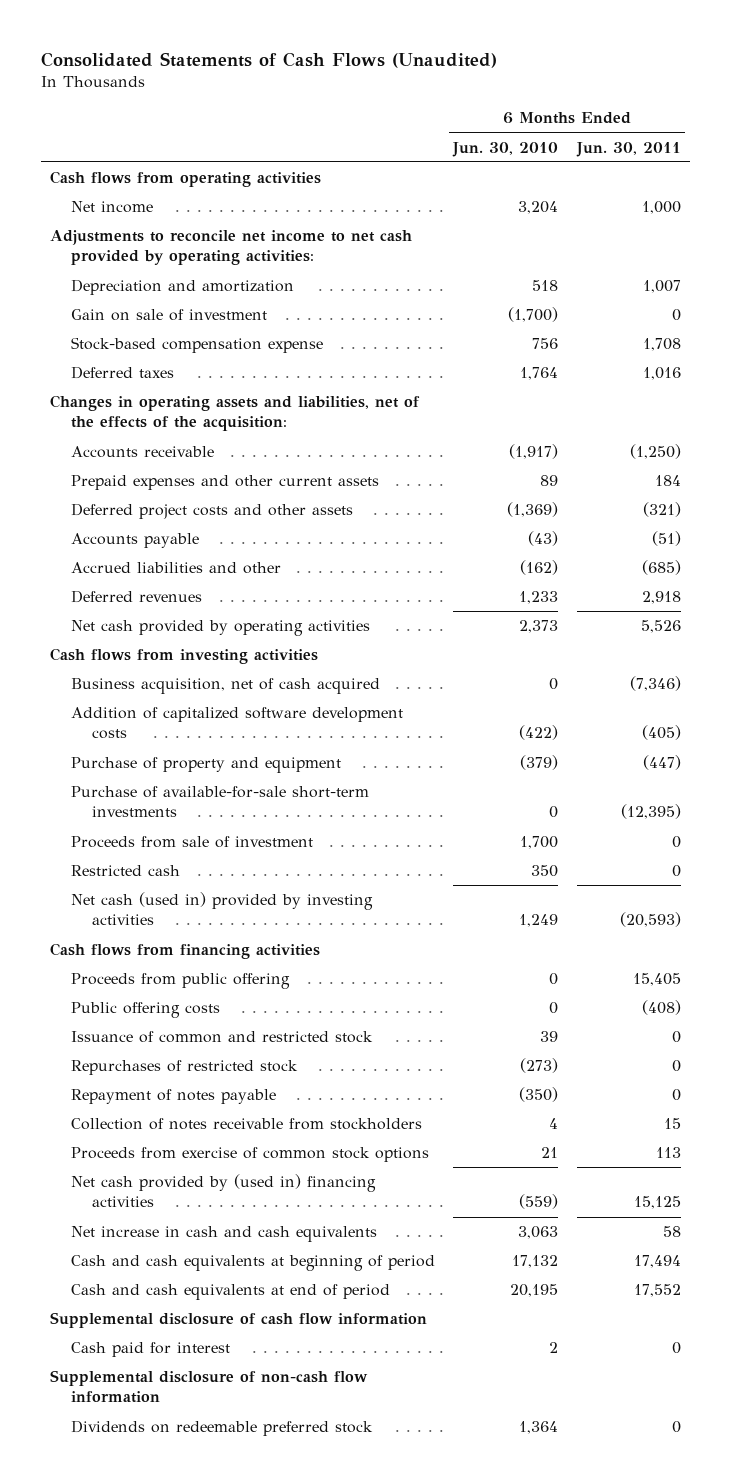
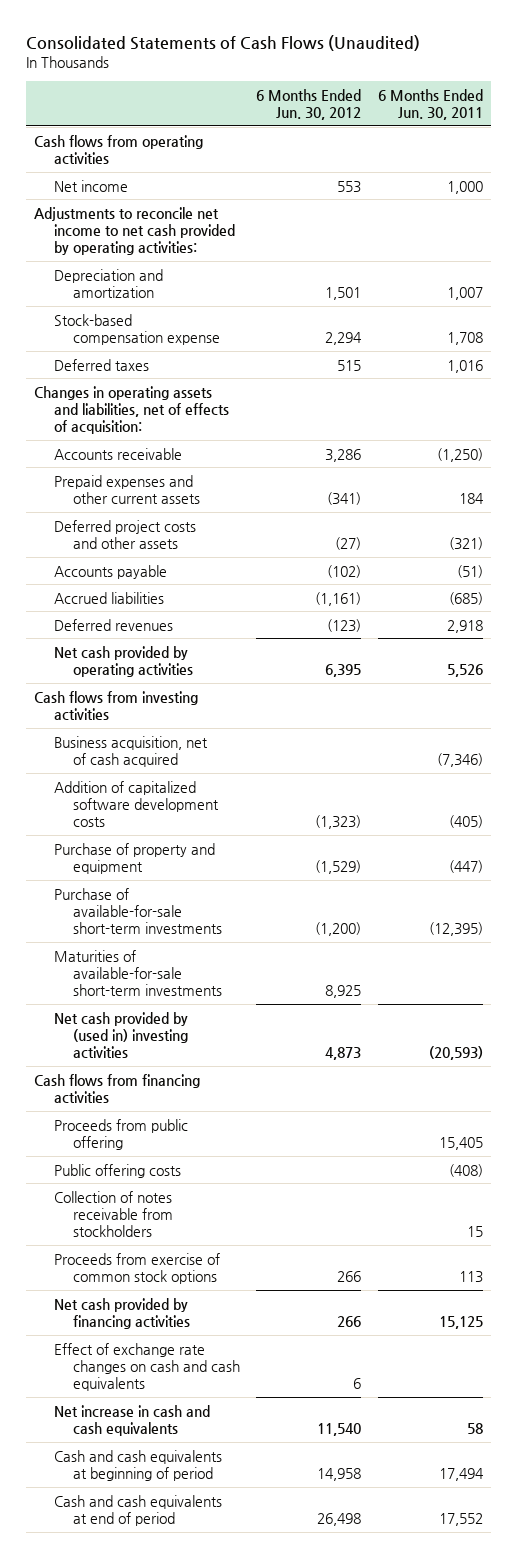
- | 6 Months Ended Jun. 30, 2010 | 6 Months Ended Jun. 30, 2011
+ | 6 Months Ended Jun. 30, 2012 | 6 Months Ended Jun. 30, 2011
- Gain on sale of investment | (1,700) | 0
- Changes in operating assets and liabilities, net of the effects of the acquisition:
+ Changes in operating assets and liabilities, net of effects of acquisition:
- Accrued liabilities and other | (162) | (685)
+ Accrued liabilities | (1,161) | (685)
- Proceeds from sale of investment | 1,700 | 0
- Restricted cash | 350 | 0
- Net cash (used in) provided by investing activities | 1,249 | (20,593)
+ Maturities of available-for-sale short-term investments | 8,925 |
+ Net cash provided by (used in) investing activities | 4,873 | (20,593)
- Issuance of common and restricted stock | 39 | 0
- Repurchases of restricted stock | (273) | 0
- Repayment of notes payable | (350) | 0
- Net cash provided by (used in) financing activities | (559) | 15,125
+ Net cash provided by financing activities | 266 | 15,125
+ Effect of exchange rate changes on cash and cash equivalents | 6 |
- Supplemental disclosure of cash flow information
- Cash paid for interest | 2 | 0
- Supplemental disclosure of non-cash flow information
- Dividends on redeemable preferred stock | 1,364 | 0

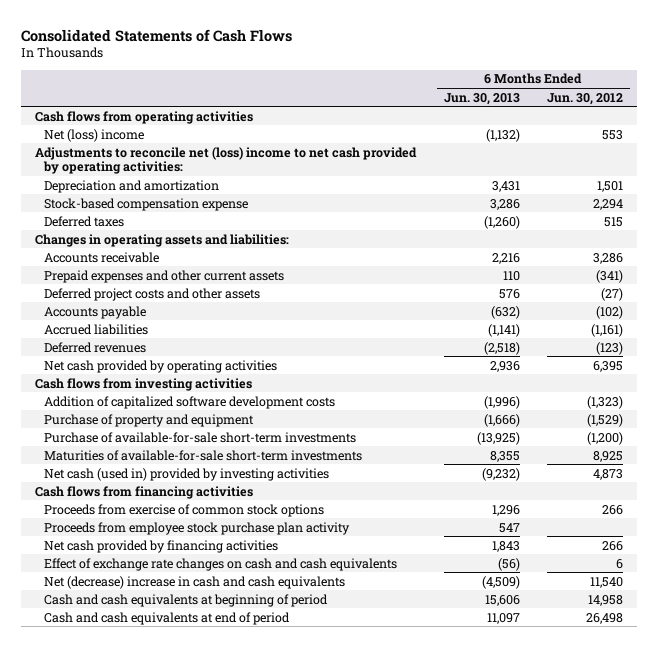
- Consolidated Statements of Cash Flows (Unaudited)
+ Consolidated Statements of Cash Flows
- | 6 Months Ended Jun. 30, 2012 | 6 Months Ended Jun. 30, 2011
+ | 6 Months Ended Jun. 30, 2013 | 6 Months Ended Jun. 30, 2012
- Net income | 553 | 1,000
- Adjustments to reconcile net income to net cash provided by operating activities:
+ Net (loss) income | (1,132) | 553
+ Adjustments to reconcile net (loss) income to net cash provided by operating activities:
- Changes in operating assets and liabilities, net of effects of acquisition:
+ Changes in operating assets and liabilities:
- Business acquisition, net of cash acquired | | (7,346)
- Net cash provided by (used in) investing activities | 4,873 | (20,593)
+ Net cash (used in) provided by investing activities | (9,232) | 4,873
- Proceeds from public offering | | 15,405
- Public offering costs | | (408)
- Collection of notes receivable from stockholders | | 15
+ Proceeds from employee stock purchase plan activity | 547 |
- Net increase in cash and cash equivalents | 11,540 | 58
+ Net (decrease) increase in cash and cash equivalents | (4,509) | 11,540

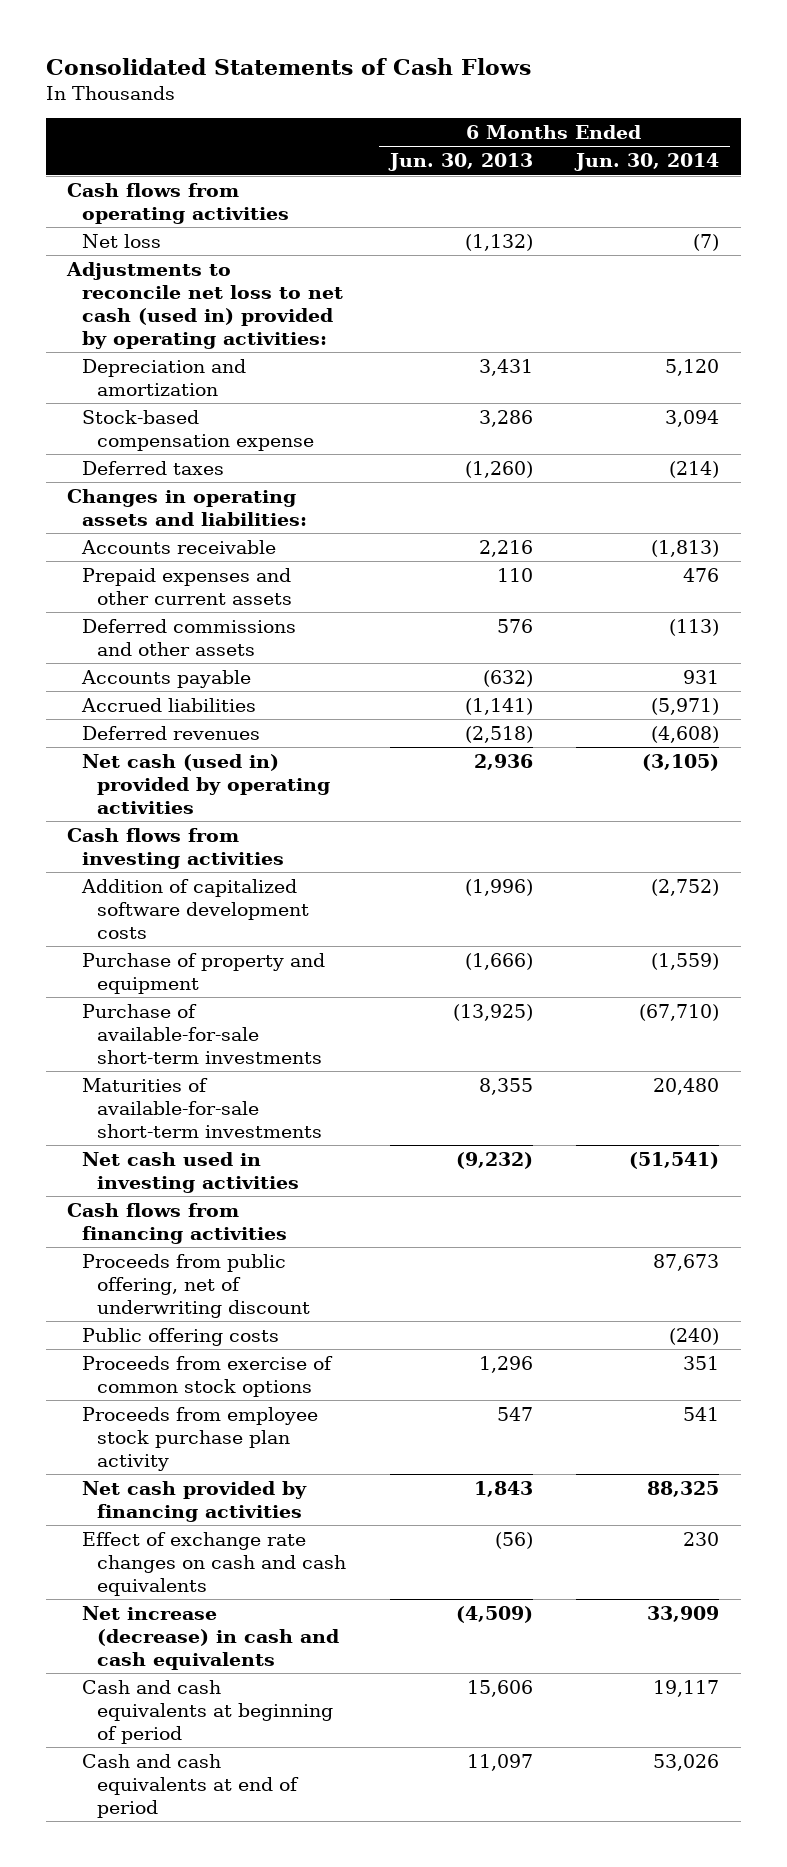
- | 6 Months Ended Jun. 30, 2013 | 6 Months Ended Jun. 30, 2012
+ | 6 Months Ended Jun. 30, 2013 | 6 Months Ended Jun. 30, 2014
- Net (loss) income | (1,132) | 553
- Adjustments to reconcile net (loss) income to net cash provided by operating activities:
+ Net loss | (1,132) | (7)
+ Adjustments to reconcile net loss to net cash (used in) provided by operating activities:
- Deferred project costs and other assets | 576 | (27)
+ Deferred commissions and other assets | 576 | (113)
- Net cash provided by operating activities | 2,936 | 6,395
+ Net cash (used in) provided by operating activities | 2,936 | (3,105)
- Net cash (used in) provided by investing activities | (9,232) | 4,873
+ Net cash used in investing activities | (9,232) | (51,541)
+ Proceeds from public offering, net of underwriting discount | | 87,673
+ Public offering costs | | (240)
- Net (decrease) increase in cash and cash equivalents | (4,509) | 11,540
+ Net increase (decrease) in cash and cash equivalents | (4,509) | 33,909

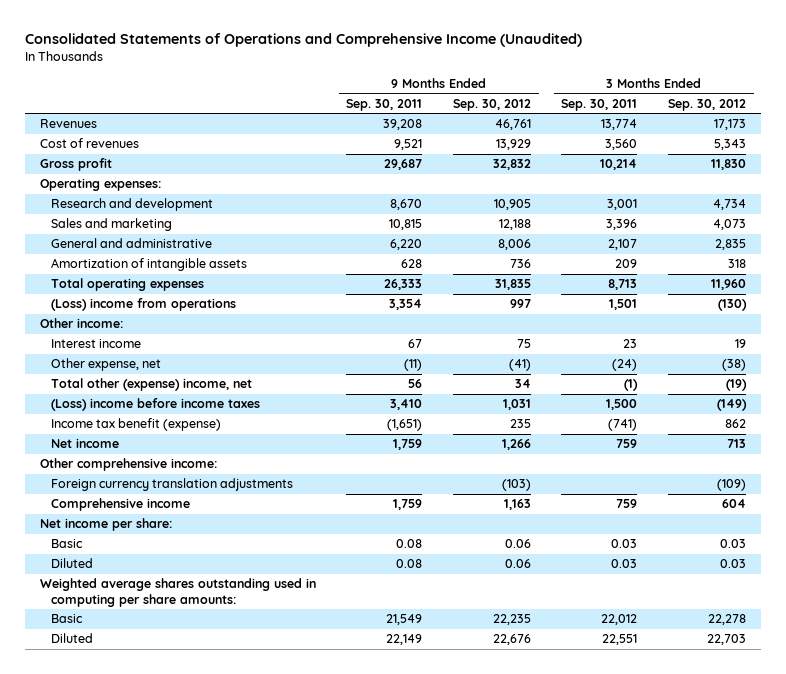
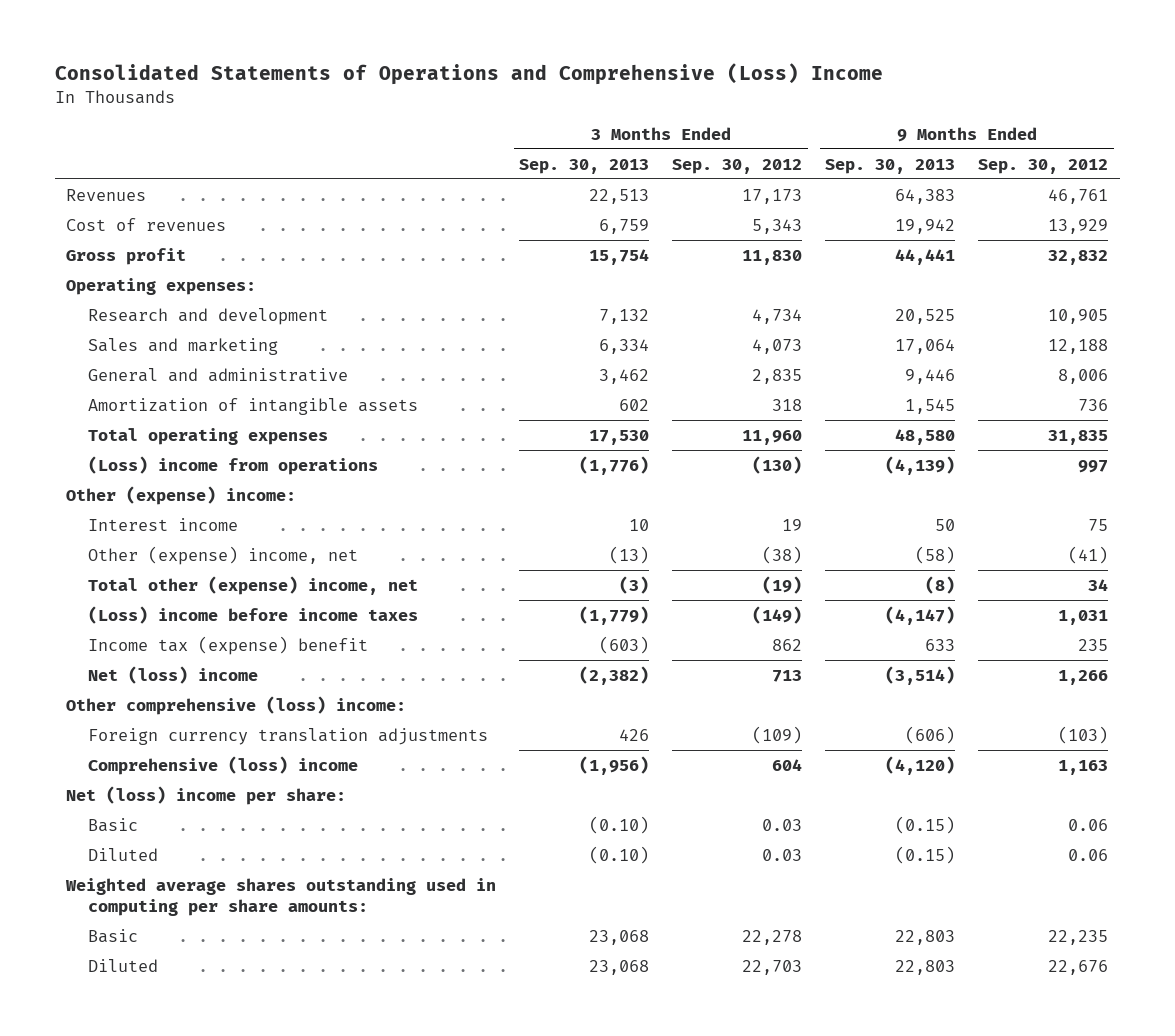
- Consolidated Statements of Operations and Comprehensive Income (Unaudited)
+ Consolidated Statements of Operations and Comprehensive (Loss) Income
- | 9 Months Ended Sep. 30, 2011 | 9 Months Ended Sep. 30, 2012 | 3 Months Ended Sep. 30, 2011 | 3 Months Ended Sep. 30, 2012
+ | 3 Months Ended Sep. 30, 2013 | 3 Months Ended Sep. 30, 2012 | 9 Months Ended Sep. 30, 2013 | 9 Months Ended Sep. 30, 2012
- Other income:
+ Other (expense) income:
- Other expense, net | (11) | (41) | (24) | (38)
+ Other (expense) income, net | (13) | (38) | (58) | (41)
- Income tax benefit (expense) | (1,651) | 235 | (741) | 862
- Net income | 1,759 | 1,266 | 759 | 713
- Other comprehensive income:
+ Income tax (expense) benefit | (603) | 862 | 633 | 235
+ Net (loss) income | (2,382) | 713 | (3,514) | 1,266
+ Other comprehensive (loss) income:
- Comprehensive income | 1,759 | 1,163 | 759 | 604
- Net income per share:
+ Comprehensive (loss) income | (1,956) | 604 | (4,120) | 1,163
+ Net (loss) income per share:

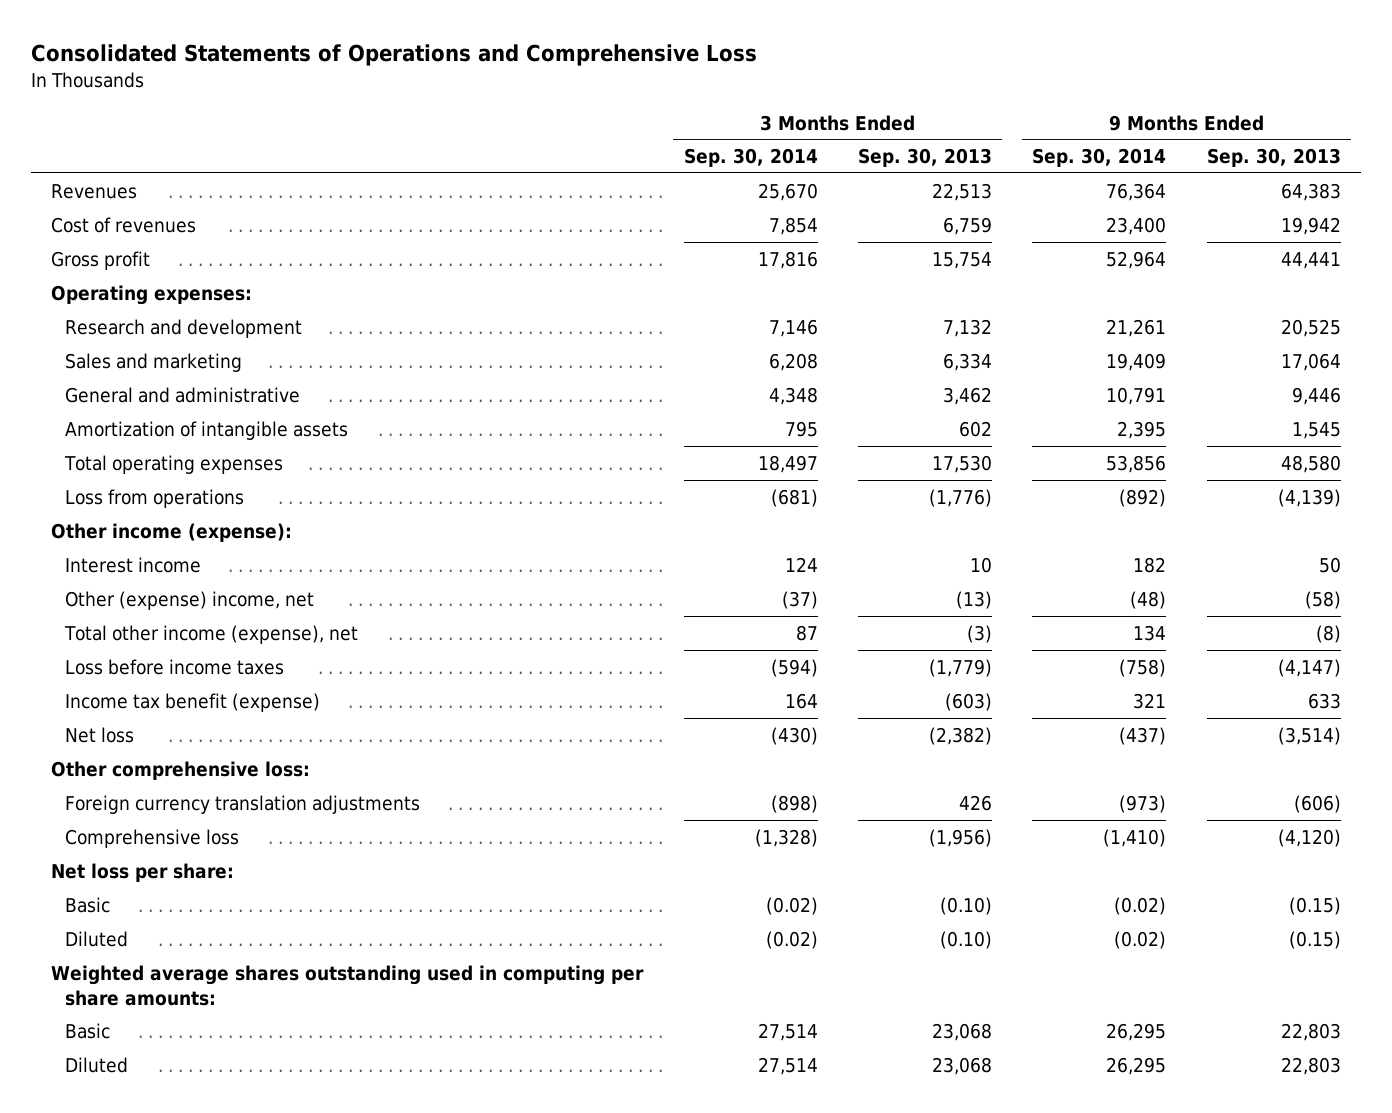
- Consolidated Statements of Operations and Comprehensive (Loss) Income
+ Consolidated Statements of Operations and Comprehensive Loss
- | 3 Months Ended Sep. 30, 2013 | 3 Months Ended Sep. 30, 2012 | 9 Months Ended Sep. 30, 2013 | 9 Months Ended Sep. 30, 2012
+ | 3 Months Ended Sep. 30, 2014 | 3 Months Ended Sep. 30, 2013 | 9 Months Ended Sep. 30, 2014 | 9 Months Ended Sep. 30, 2013
- (Loss) income from operations | (1,776) | (130) | (4,139) | 997
- Other (expense) income:
+ Loss from operations | (681) | (1,776) | (892) | (4,139)
+ Other income (expense):
- Total other (expense) income, net | (3) | (19) | (8) | 34
- (Loss) income before income taxes | (1,779) | (149) | (4,147) | 1,031
- Income tax (expense) benefit | (603) | 862 | 633 | 235
- Net (loss) income | (2,382) | 713 | (3,514) | 1,266
- Other comprehensive (loss) income:
+ Total other income (expense), net | 87 | (3) | 134 | (8)
+ Loss before income taxes | (594) | (1,779) | (758) | (4,147)
+ Income tax benefit (expense) | 164 | (603) | 321 | 633
+ Net loss | (430) | (2,382) | (437) | (3,514)
+ Other comprehensive loss:
- Comprehensive (loss) income | (1,956) | 604 | (4,120) | 1,163
- Net (loss) income per share:
+ Comprehensive loss | (1,328) | (1,956) | (1,410) | (4,120)
+ Net loss per share:

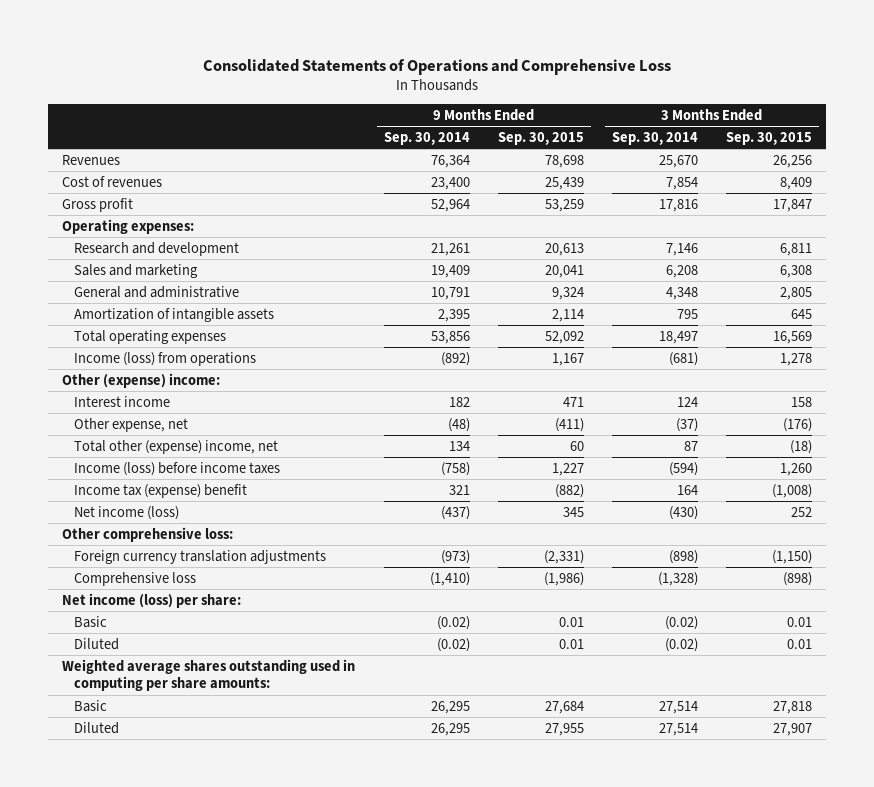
- | 3 Months Ended Sep. 30, 2014 | 3 Months Ended Sep. 30, 2013 | 9 Months Ended Sep. 30, 2014 | 9 Months Ended Sep. 30, 2013
+ | 9 Months Ended Sep. 30, 2014 | 9 Months Ended Sep. 30, 2015 | 3 Months Ended Sep. 30, 2014 | 3 Months Ended Sep. 30, 2015
- Loss from operations | (681) | (1,776) | (892) | (4,139)
- Other income (expense):
+ Income (loss) from operations | (892) | 1,167 | (681) | 1,278
+ Other (expense) income:
- Other (expense) income, net | (37) | (13) | (48) | (58)
- Total other income (expense), net | 87 | (3) | 134 | (8)
- Loss before income taxes | (594) | (1,779) | (758) | (4,147)
- Income tax benefit (expense) | 164 | (603) | 321 | 633
- Net loss | (430) | (2,382) | (437) | (3,514)
+ Other expense, net | (48) | (411) | (37) | (176)
+ Total other (expense) income, net | 134 | 60 | 87 | (18)
+ Income (loss) before income taxes | (758) | 1,227 | (594) | 1,260
+ Income tax (expense) benefit | 321 | (882) | 164 | (1,008)
+ Net income (loss) | (437) | 345 | (430) | 252
- Net loss per share:
+ Net income (loss) per share:

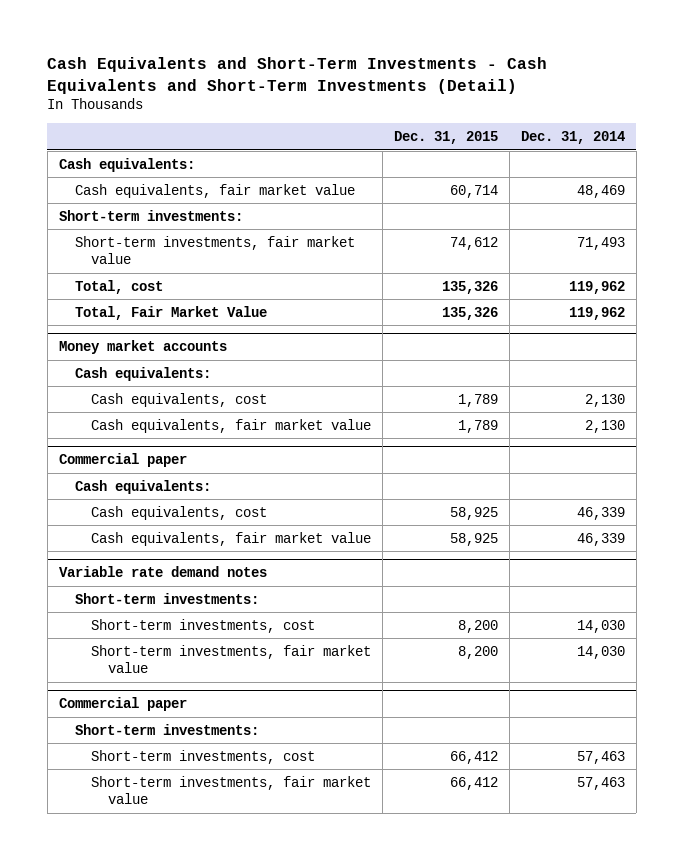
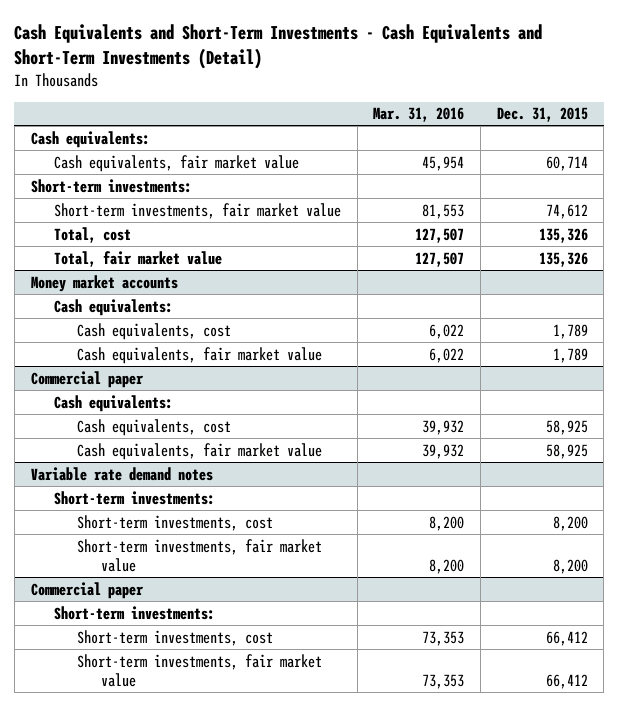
- | Dec. 31, 2015 | Dec. 31, 2014
+ | Mar. 31, 2016 | Dec. 31, 2015
- Total, Fair Market Value | 135,326 | 119,962
+ Total, fair market value | 127,507 | 135,326

